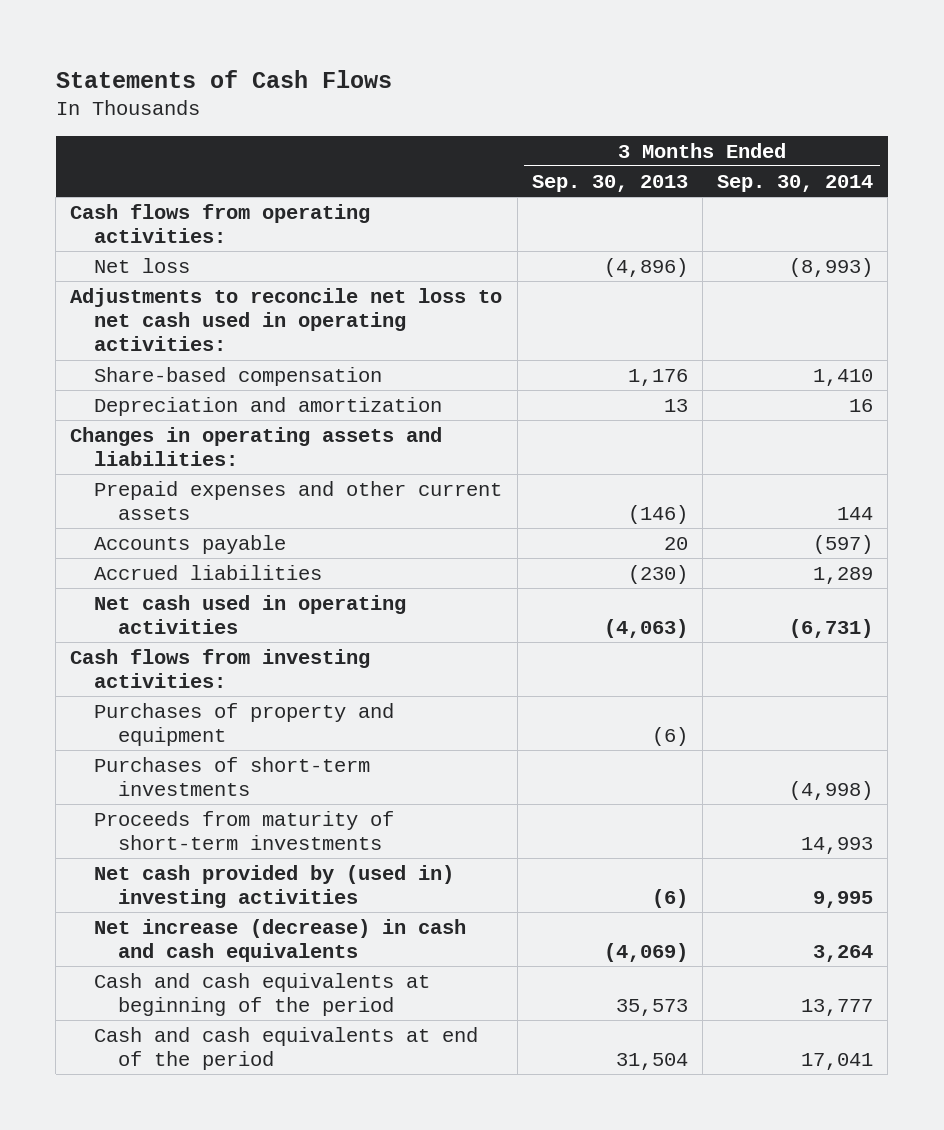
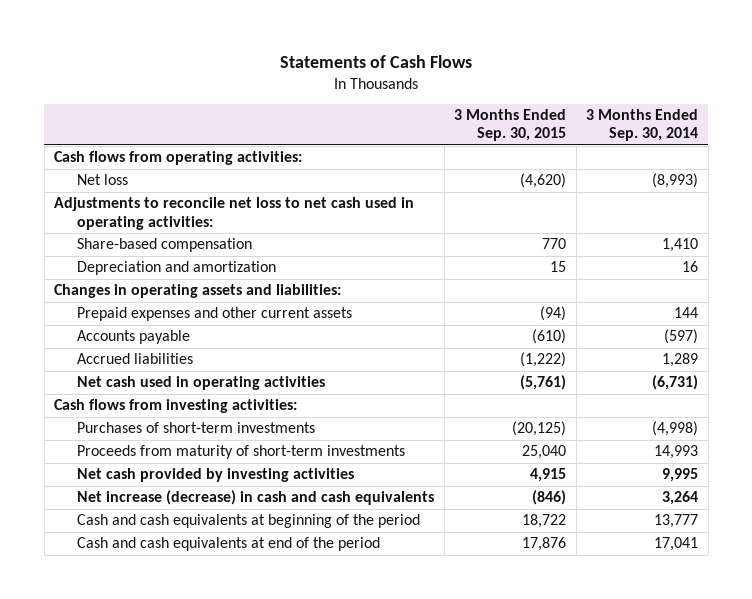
- | 3 Months Ended Sep. 30, 2013 | 3 Months Ended Sep. 30, 2014
+ | 3 Months Ended Sep. 30, 2015 | 3 Months Ended Sep. 30, 2014
- Purchases of property and equipment | (6) |
- Net cash provided by (used in) investing activities | (6) | 9,995
+ Net cash provided by investing activities | 4,915 | 9,995

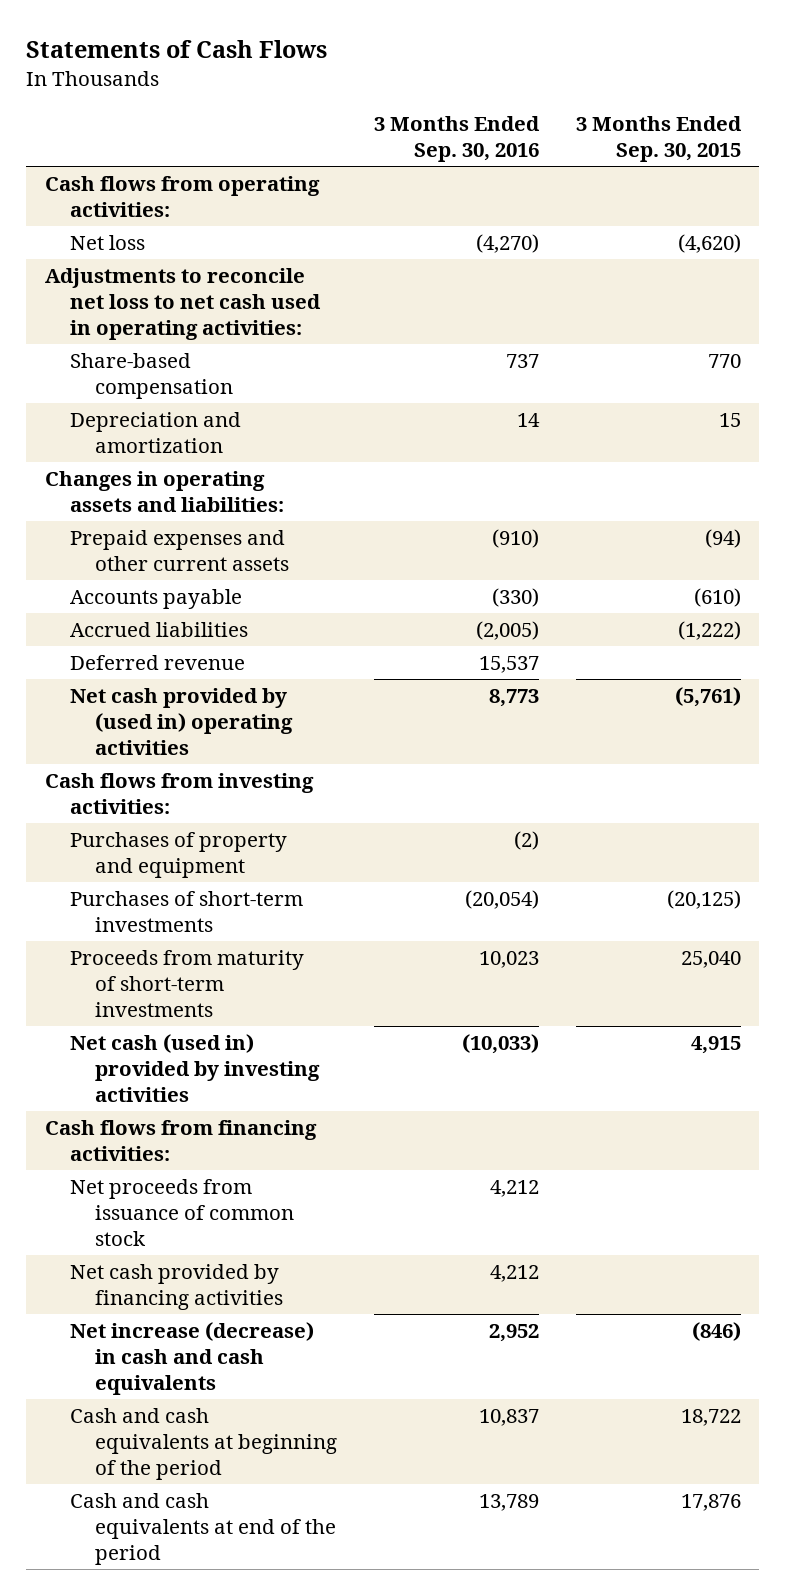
- | 3 Months Ended Sep. 30, 2015 | 3 Months Ended Sep. 30, 2014
+ | 3 Months Ended Sep. 30, 2016 | 3 Months Ended Sep. 30, 2015
- Net cash used in operating activities | (5,761) | (6,731)
+ Deferred revenue | 15,537 |
+ Net cash provided by (used in) operating activities | 8,773 | (5,761)
+ Purchases of property and equipment | (2) |
- Net cash provided by investing activities | 4,915 | 9,995
+ Net cash (used in) provided by investing activities | (10,033) | 4,915
+ Cash flows from financing activities:
+ Net proceeds from issuance of common stock | 4,212 |
+ Net cash provided by financing activities | 4,212 |

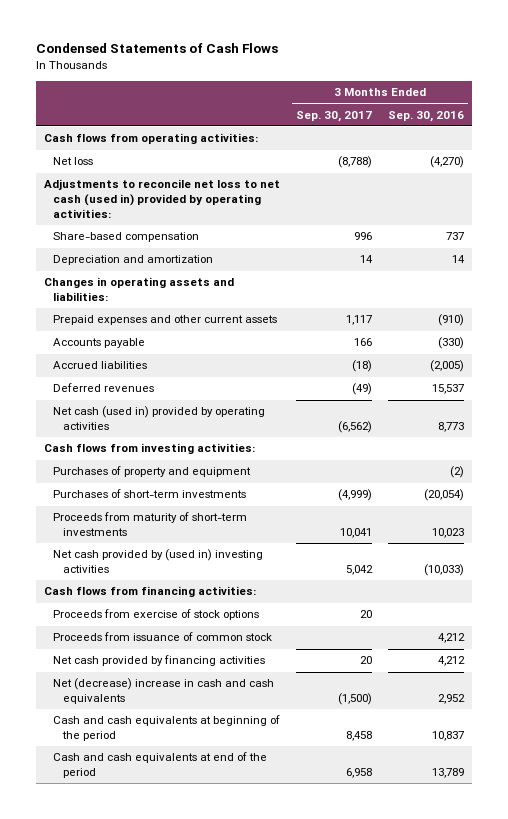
- Statements of Cash Flows
+ Condensed Statements of Cash Flows
- | 3 Months Ended Sep. 30, 2016 | 3 Months Ended Sep. 30, 2015
+ | 3 Months Ended Sep. 30, 2017 | 3 Months Ended Sep. 30, 2016
- Adjustments to reconcile net loss to net cash used in operating activities:
+ Adjustments to reconcile net loss to net cash (used in) provided by operating activities:
- Deferred revenue | 15,537 |
- Net cash provided by (used in) operating activities | 8,773 | (5,761)
+ Deferred revenues | (49) | 15,537
+ Net cash (used in) provided by operating activities | (6,562) | 8,773
- Net cash (used in) provided by investing activities | (10,033) | 4,915
+ Net cash provided by (used in) investing activities | 5,042 | (10,033)
- Net proceeds from issuance of common stock | 4,212 |
+ Proceeds from exercise of stock options | 20 |
+ Proceeds from issuance of common stock | | 4,212
- Net increase (decrease) in cash and cash equivalents | 2,952 | (846)
+ Net (decrease) increase in cash and cash equivalents | (1,500) | 2,952

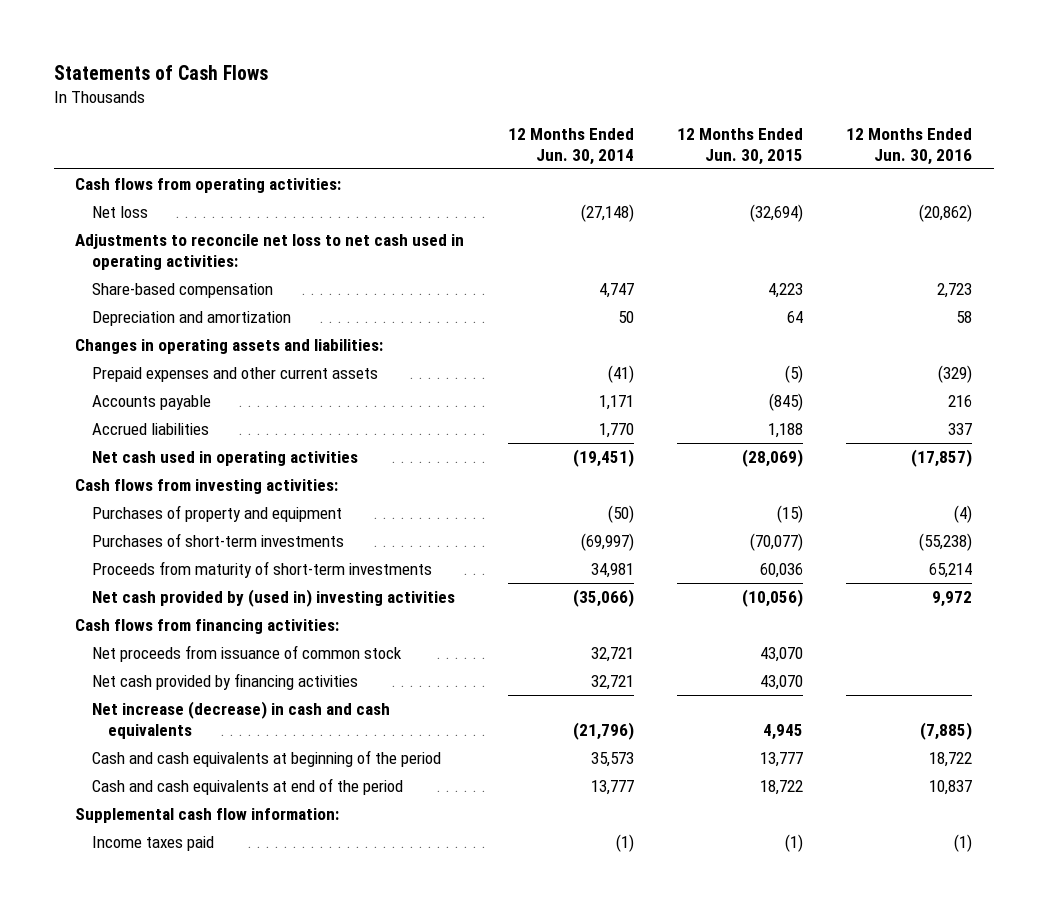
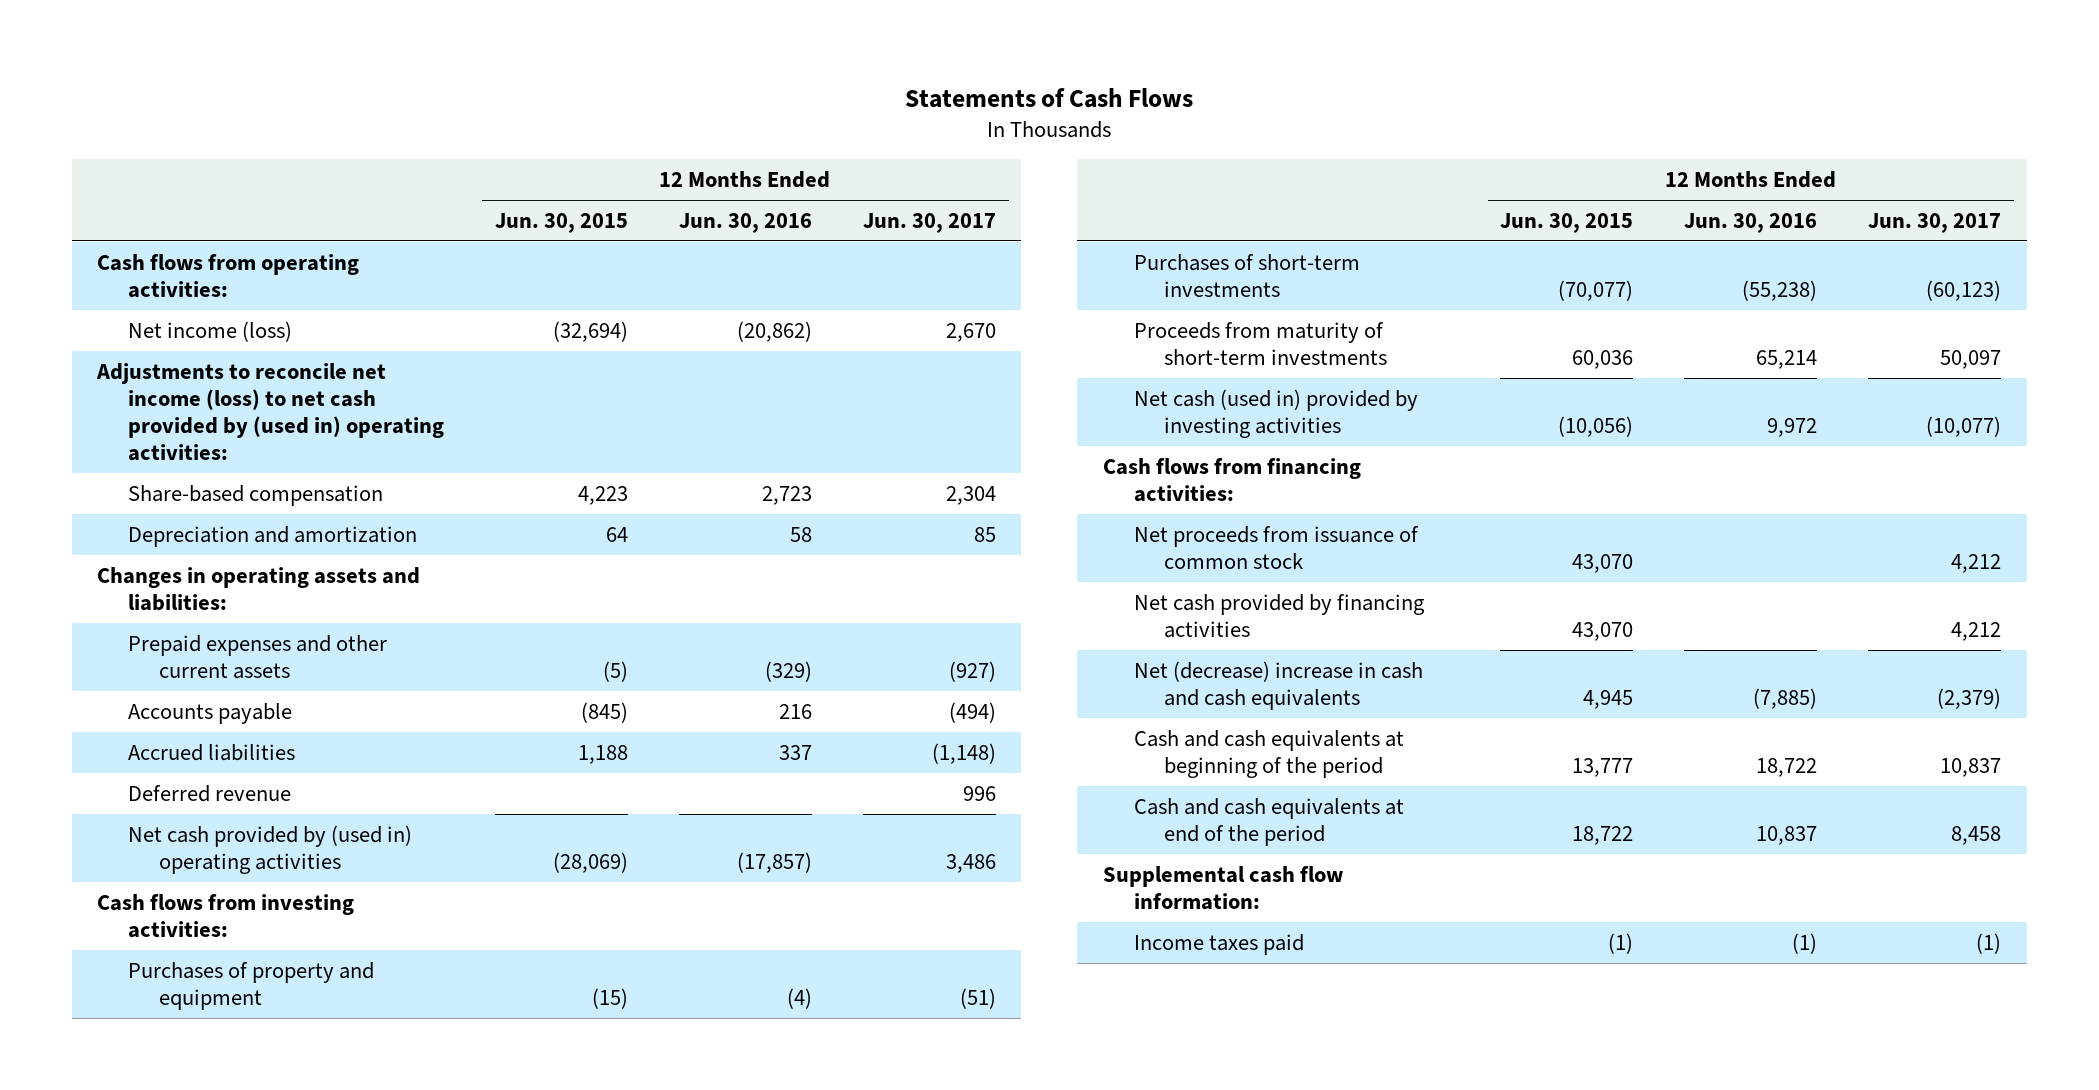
- | 12 Months Ended Jun. 30, 2014 | 12 Months Ended Jun. 30, 2015 | 12 Months Ended Jun. 30, 2016
+ | 12 Months Ended Jun. 30, 2015 | 12 Months Ended Jun. 30, 2016 | 12 Months Ended Jun. 30, 2017
- Net loss | (27,148) | (32,694) | (20,862)
- Adjustments to reconcile net loss to net cash used in operating activities:
+ Net income (loss) | (32,694) | (20,862) | 2,670
+ Adjustments to reconcile net income (loss) to net cash provided by (used in) operating activities:
- Net cash used in operating activities | (19,451) | (28,069) | (17,857)
+ Deferred revenue | | | 996
+ Net cash provided by (used in) operating activities | (28,069) | (17,857) | 3,486
- Net cash provided by (used in) investing activities | (35,066) | (10,056) | 9,972
+ Net cash (used in) provided by investing activities | (10,056) | 9,972 | (10,077)
- Net increase (decrease) in cash and cash equivalents | (21,796) | 4,945 | (7,885)
+ Net (decrease) increase in cash and cash equivalents | 4,945 | (7,885) | (2,379)

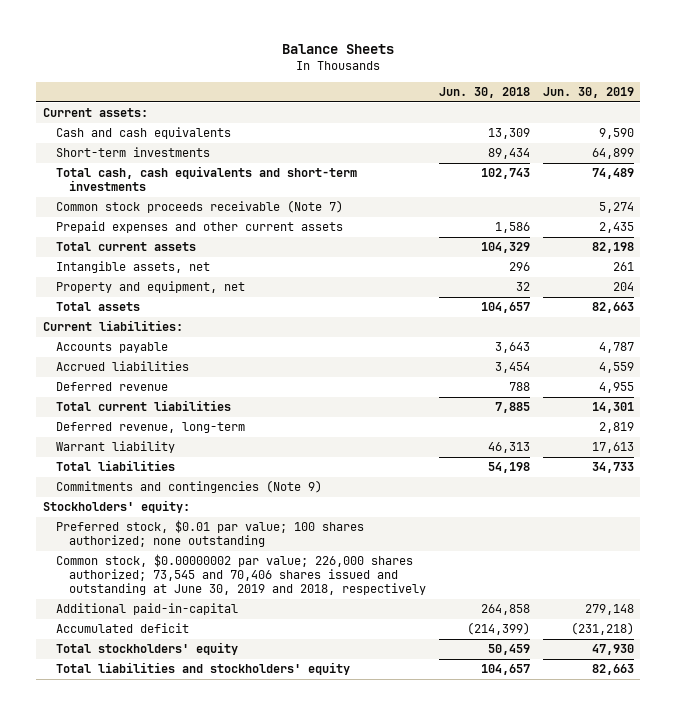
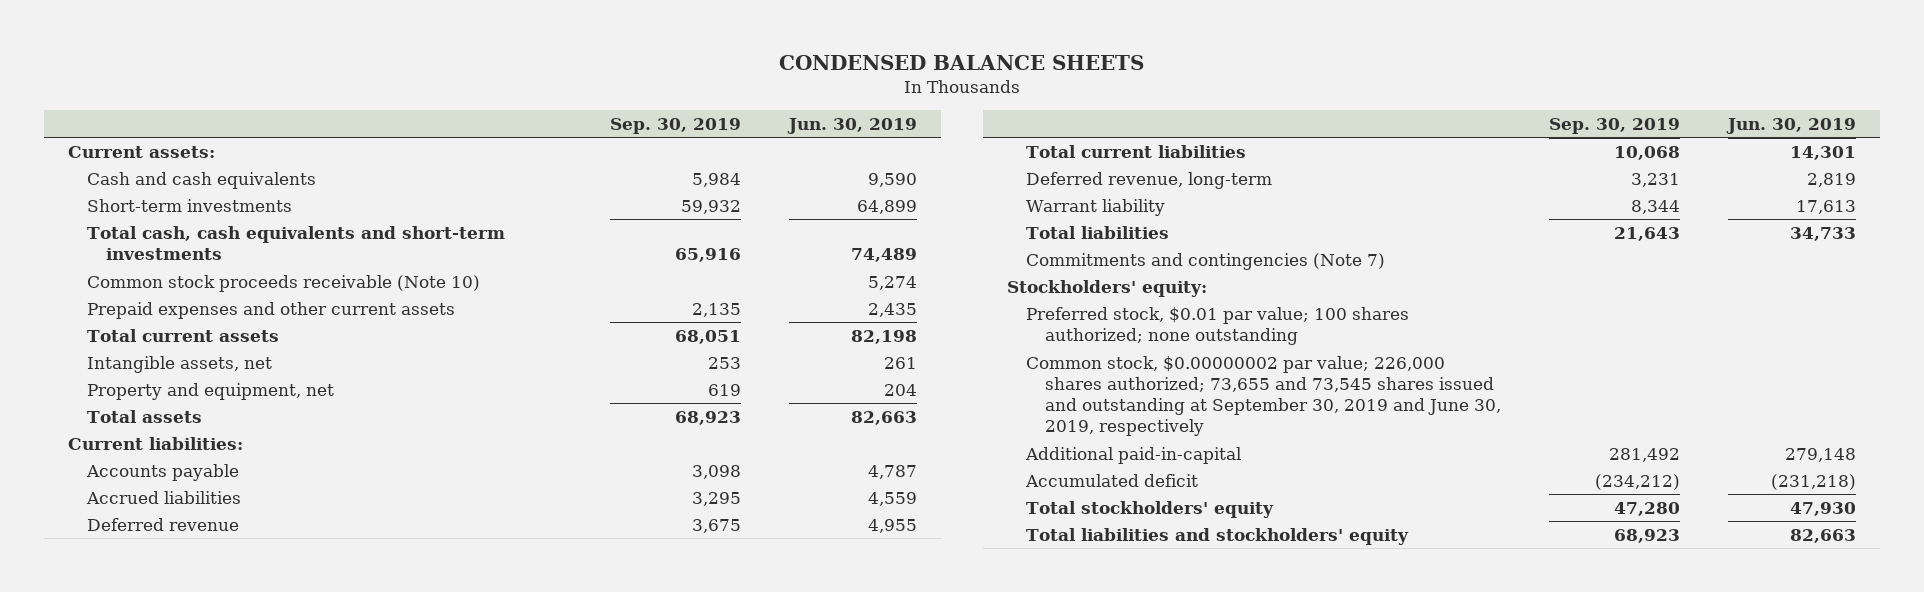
- Balance Sheets
+ CONDENSED BALANCE SHEETS
- | Jun. 30, 2018 | Jun. 30, 2019
+ | Sep. 30, 2019 | Jun. 30, 2019
- Common stock proceeds receivable (Note 7) | | 5,274
+ Common stock proceeds receivable (Note 10) | | 5,274
- Commitments and contingencies (Note 9)
+ Commitments and contingencies (Note 7)
- Common stock, $0.00000002 par value; 226,000 shares authorized; 73,545 and 70,406 shares issued and outstanding at June 30, 2019 and 2018, respectively
+ Common stock, $0.00000002 par value; 226,000 shares authorized; 73,655 and 73,545 shares issued and outstanding at September 30, 2019 and June 30, 2019, respectively

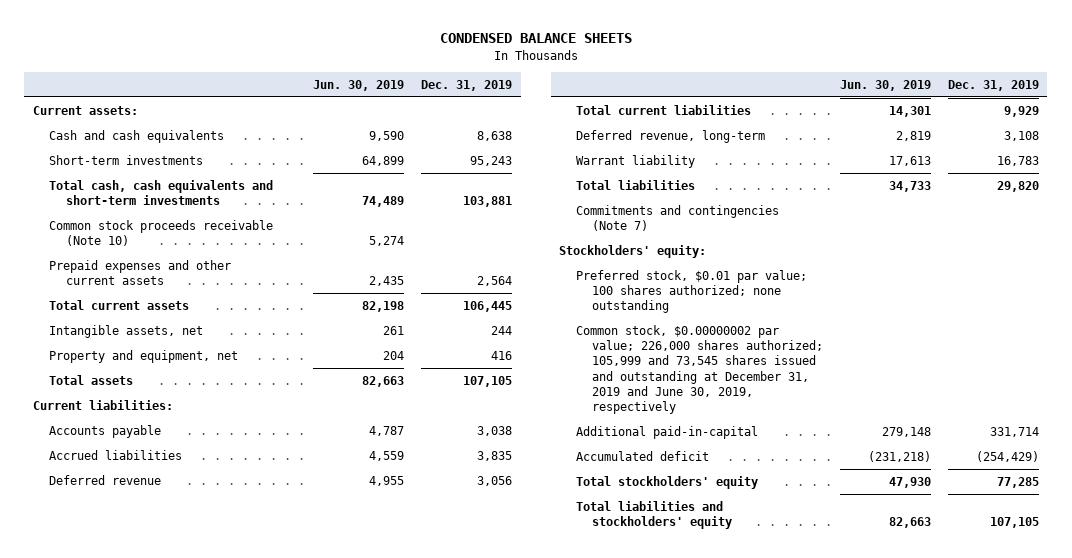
- | Sep. 30, 2019 | Jun. 30, 2019
+ | Jun. 30, 2019 | Dec. 31, 2019
- Common stock, $0.00000002 par value; 226,000 shares authorized; 73,655 and 73,545 shares issued and outstanding at September 30, 2019 and June 30, 2019, respectively
+ Common stock, $0.00000002 par value; 226,000 shares authorized; 105,999 and 73,545 shares issued and outstanding at December 31, 2019 and June 30, 2019, respectively

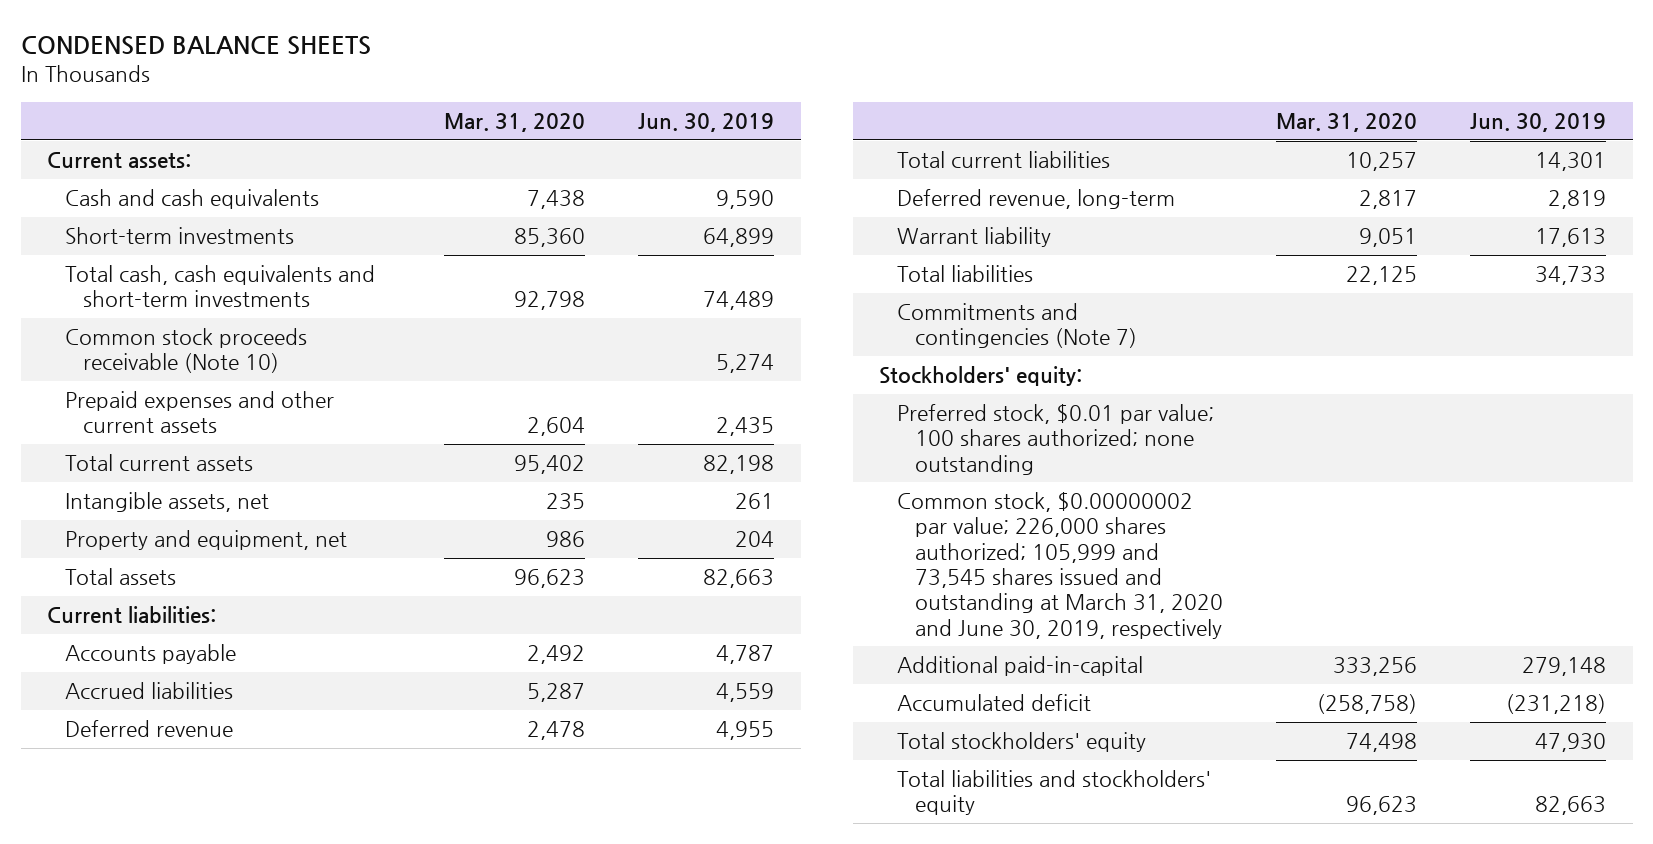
- | Jun. 30, 2019 | Dec. 31, 2019
+ | Mar. 31, 2020 | Jun. 30, 2019
- Common stock, $0.00000002 par value; 226,000 shares authorized; 105,999 and 73,545 shares issued and outstanding at December 31, 2019 and June 30, 2019, respectively
+ Common stock, $0.00000002 par value; 226,000 shares authorized; 105,999 and 73,545 shares issued and outstanding at March 31, 2020 and June 30, 2019, respectively

